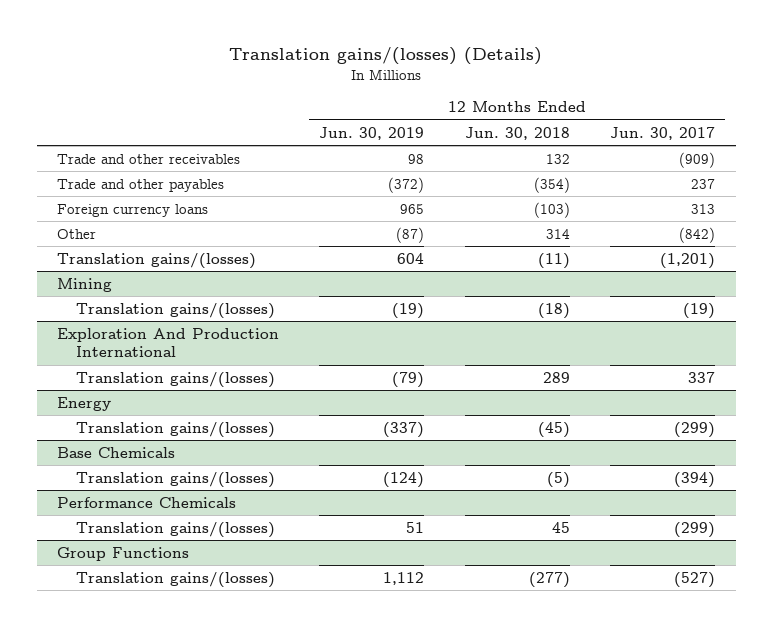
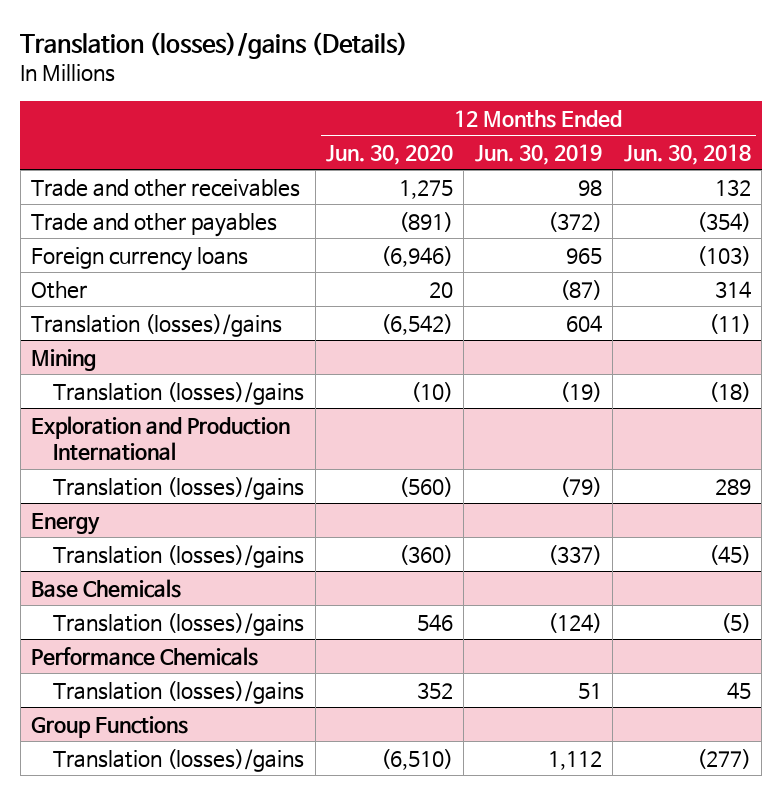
- Translation gains/(losses) (Details)
+ Translation (losses)/gains (Details)
- | 12 Months Ended Jun. 30, 2019 | 12 Months Ended Jun. 30, 2018 | 12 Months Ended Jun. 30, 2017
+ | 12 Months Ended Jun. 30, 2020 | 12 Months Ended Jun. 30, 2019 | 12 Months Ended Jun. 30, 2018
- Translation gains/(losses) | 604 | (11) | (1,201)
+ Translation (losses)/gains | (6,542) | 604 | (11)
@ Mining
- Translation gains/(losses) | (19) | (18) | (19)
- Exploration And Production International
- Translation gains/(losses) | (79) | 289 | 337
@ Mining
+ Translation (losses)/gains | (10) | (19) | (18)
+ Exploration and Production International
+ Translation (losses)/gains | (560) | (79) | 289
@ Energy
- Translation gains/(losses) | (337) | (45) | (299)
+ Translation (losses)/gains | (360) | (337) | (45)
@ Base Chemicals
- Translation gains/(losses) | (124) | (5) | (394)
+ Translation (losses)/gains | 546 | (124) | (5)
@ Performance Chemicals
- Translation gains/(losses) | 51 | 45 | (299)
+ Translation (losses)/gains | 352 | 51 | 45
@ Group Functions
- Translation gains/(losses) | 1,112 | (277) | (527)
+ Translation (losses)/gains | (6,510) | 1,112 | (277)

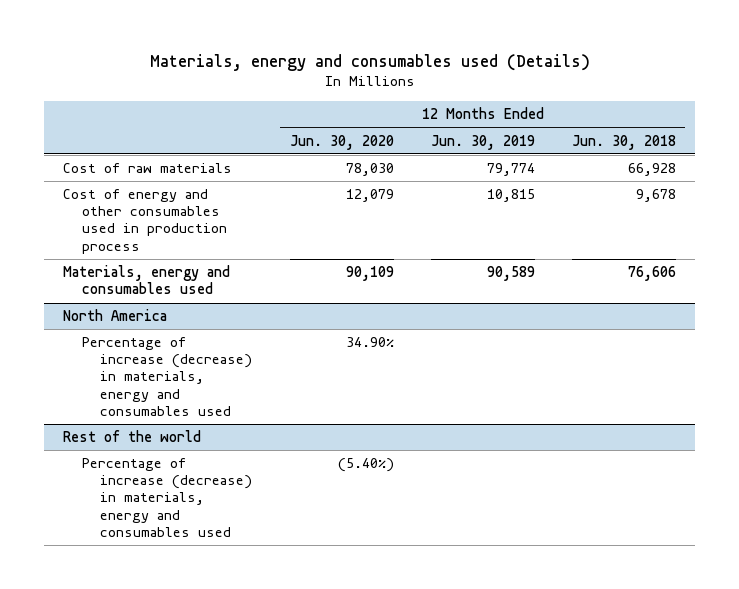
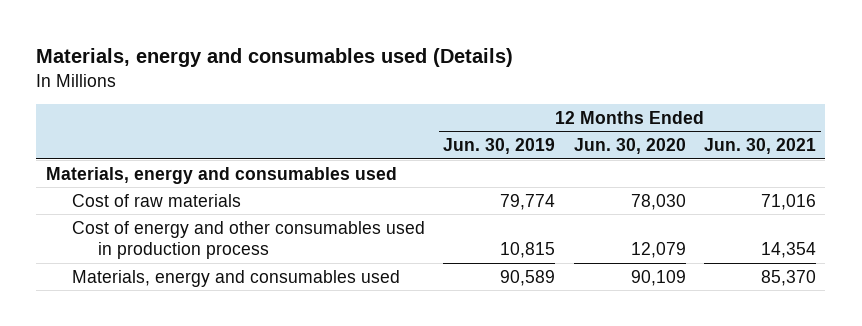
- | 12 Months Ended Jun. 30, 2020 | 12 Months Ended Jun. 30, 2019 | 12 Months Ended Jun. 30, 2018
+ | 12 Months Ended Jun. 30, 2019 | 12 Months Ended Jun. 30, 2020 | 12 Months Ended Jun. 30, 2021
+ Materials, energy and consumables used
- North America
- Percentage of increase (decrease) in materials, energy and consumables used | 34.90% | |
- Rest of the world
- Percentage of increase (decrease) in materials, energy and consumables used | (5.40%) | |

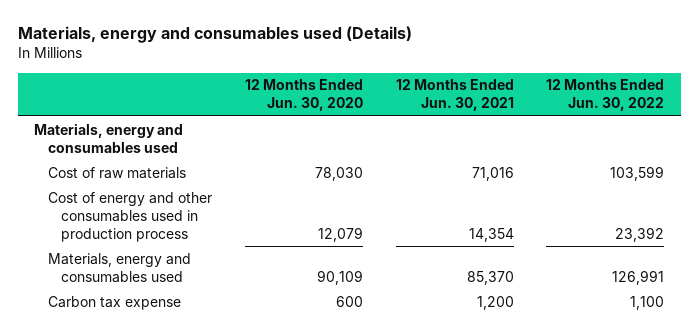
- | 12 Months Ended Jun. 30, 2019 | 12 Months Ended Jun. 30, 2020 | 12 Months Ended Jun. 30, 2021
+ | 12 Months Ended Jun. 30, 2020 | 12 Months Ended Jun. 30, 2021 | 12 Months Ended Jun. 30, 2022
+ Carbon tax expense | 600 | 1,200 | 1,100

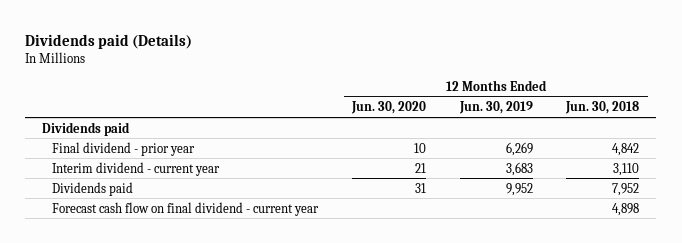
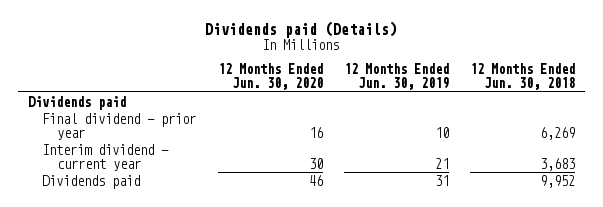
- Final dividend - prior year | 10 | 6,269 | 4,842
- Interim dividend - current year | 21 | 3,683 | 3,110
- Dividends paid | 31 | 9,952 | 7,952
- Forecast cash flow on final dividend - current year | | | 4,898
+ Final dividend - prior year | 16 | 10 | 6,269
+ Interim dividend - current year | 30 | 21 | 3,683
+ Dividends paid | 46 | 31 | 9,952

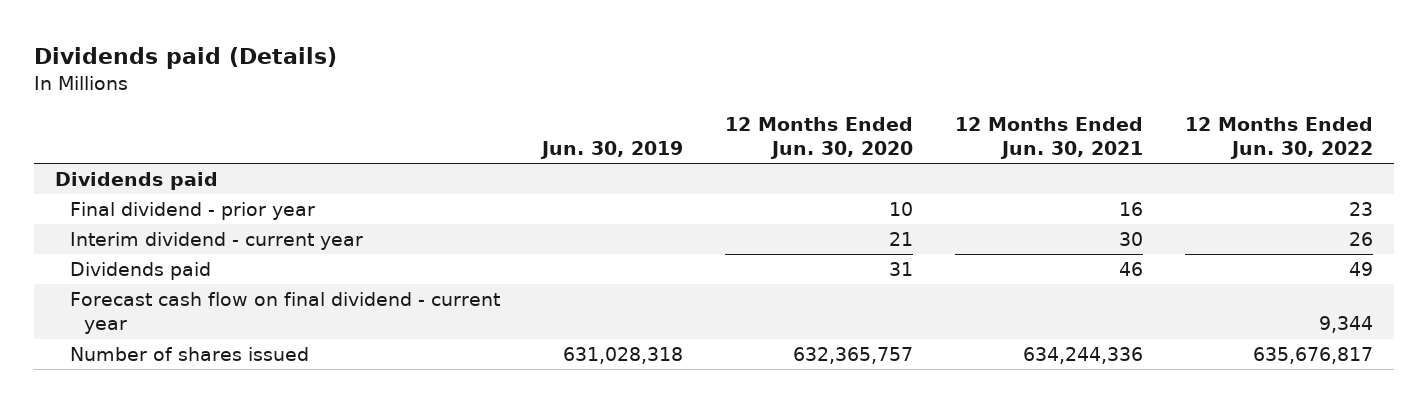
- | 12 Months Ended Jun. 30, 2020 | 12 Months Ended Jun. 30, 2019 | 12 Months Ended Jun. 30, 2018
+ | Jun. 30, 2019 | 12 Months Ended Jun. 30, 2020 | 12 Months Ended Jun. 30, 2021 | 12 Months Ended Jun. 30, 2022
- Final dividend - prior year | 16 | 10 | 6,269
- Interim dividend - current year | 30 | 21 | 3,683
- Dividends paid | 46 | 31 | 9,952
+ Final dividend - prior year | | 10 | 16 | 23
+ Interim dividend - current year | | 21 | 30 | 26
+ Dividends paid | | 31 | 46 | 49
+ Forecast cash flow on final dividend - current year | | | | 9,344
+ Number of shares issued | 631,028,318 | 632,365,757 | 634,244,336 | 635,676,817

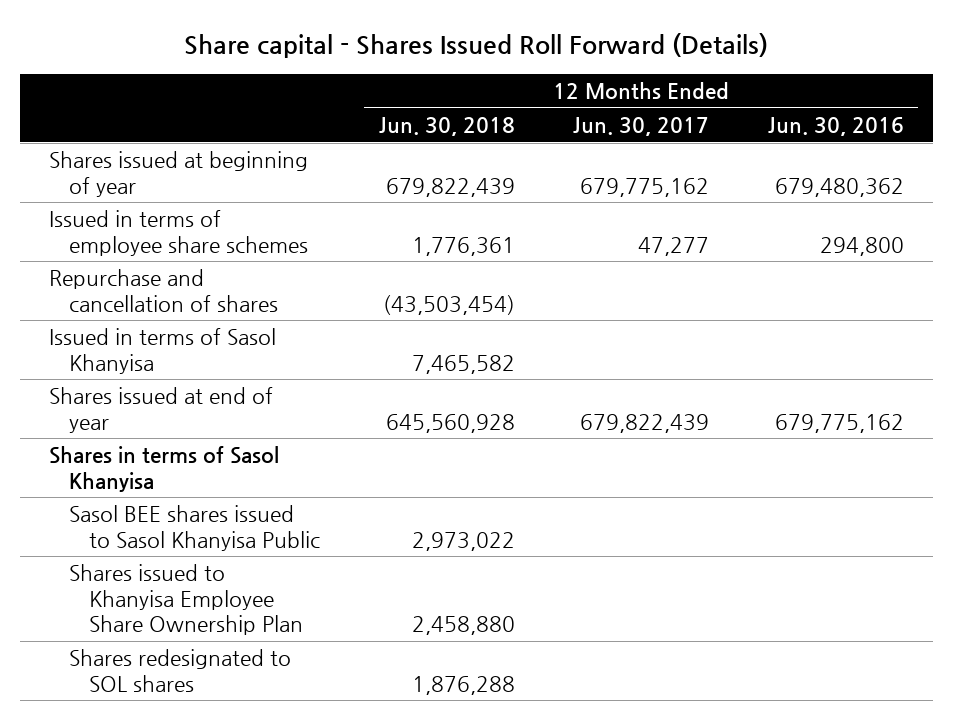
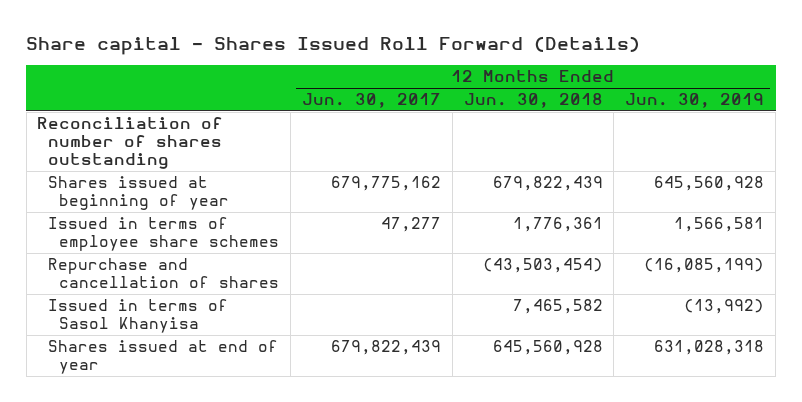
- | 12 Months Ended Jun. 30, 2018 | 12 Months Ended Jun. 30, 2017 | 12 Months Ended Jun. 30, 2016
+ | 12 Months Ended Jun. 30, 2017 | 12 Months Ended Jun. 30, 2018 | 12 Months Ended Jun. 30, 2019
+ Reconciliation of number of shares outstanding
- Shares in terms of Sasol Khanyisa
- Sasol BEE shares issued to Sasol Khanyisa Public | 2,973,022 | |
- Shares issued to Khanyisa Employee Share Ownership Plan | 2,458,880 | |
- Shares redesignated to SOL shares | 1,876,288 | |

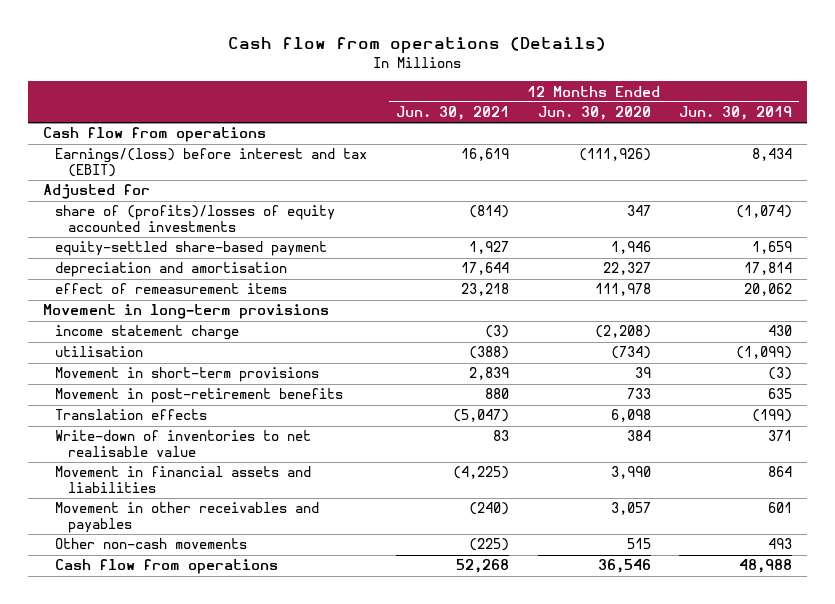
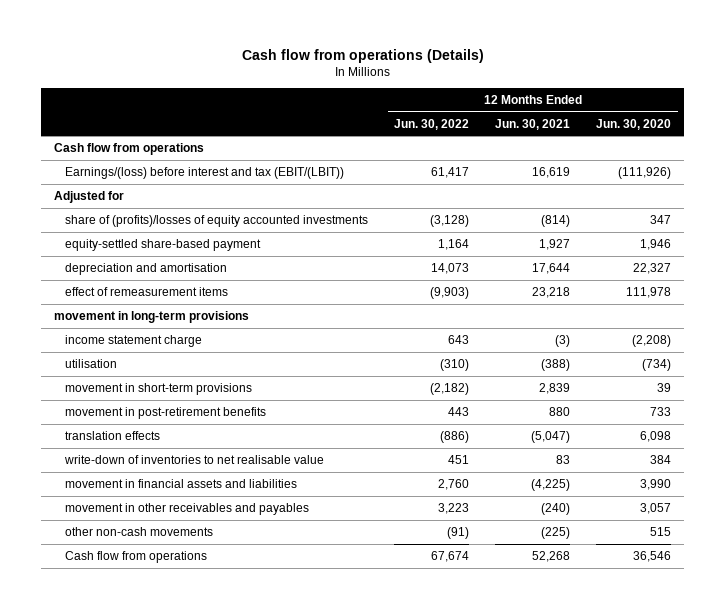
- | 12 Months Ended Jun. 30, 2021 | 12 Months Ended Jun. 30, 2020 | 12 Months Ended Jun. 30, 2019
+ | 12 Months Ended Jun. 30, 2022 | 12 Months Ended Jun. 30, 2021 | 12 Months Ended Jun. 30, 2020
- Earnings/(loss) before interest and tax (EBIT) | 16,619 | (111,926) | 8,434
+ Earnings/(loss) before interest and tax (EBIT/(LBIT)) | 61,417 | 16,619 | (111,926)
- Movement in long-term provisions
+ movement in long-term provisions
- Movement in short-term provisions | 2,839 | 39 | (3)
- Movement in post-retirement benefits | 880 | 733 | 635
- Translation effects | (5,047) | 6,098 | (199)
- Write-down of inventories to net realisable value | 83 | 384 | 371
- Movement in financial assets and liabilities | (4,225) | 3,990 | 864
- Movement in other receivables and payables | (240) | 3,057 | 601
- Other non-cash movements | (225) | 515 | 493
+ movement in short-term provisions | (2,182) | 2,839 | 39
+ movement in post-retirement benefits | 443 | 880 | 733
+ translation effects | (886) | (5,047) | 6,098
+ write-down of inventories to net realisable value | 451 | 83 | 384
+ movement in financial assets and liabilities | 2,760 | (4,225) | 3,990
+ movement in other receivables and payables | 3,223 | (240) | 3,057
+ other non-cash movements | (91) | (225) | 515

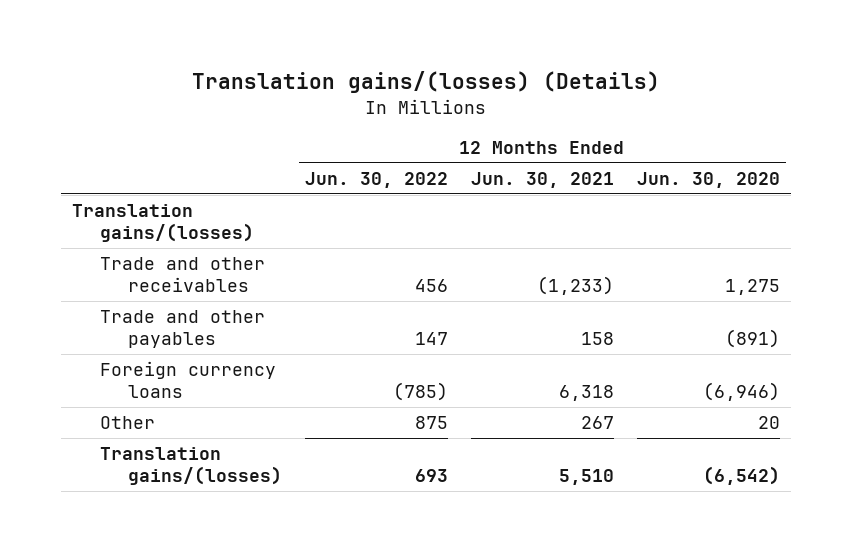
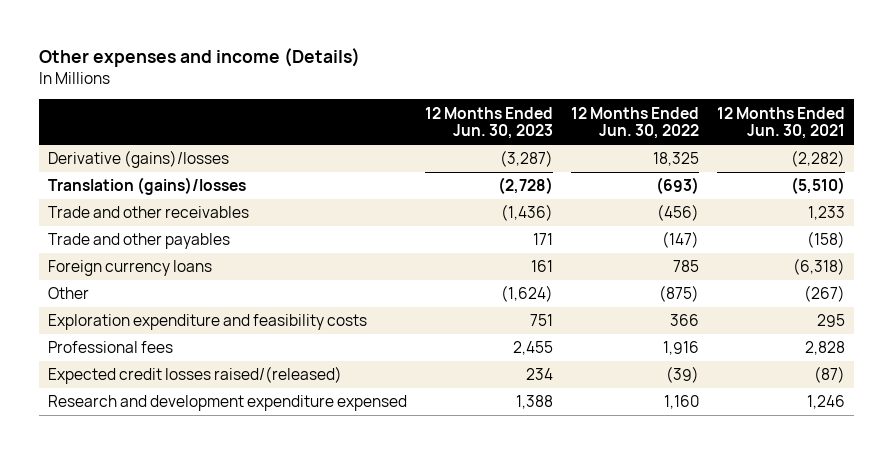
- Translation gains/(losses) (Details)
+ Other expenses and income (Details)
- | 12 Months Ended Jun. 30, 2022 | 12 Months Ended Jun. 30, 2021 | 12 Months Ended Jun. 30, 2020
+ | 12 Months Ended Jun. 30, 2023 | 12 Months Ended Jun. 30, 2022 | 12 Months Ended Jun. 30, 2021
- Translation gains/(losses)
- Trade and other receivables | 456 | (1,233) | 1,275
- Trade and other payables | 147 | 158 | (891)
- Foreign currency loans | (785) | 6,318 | (6,946)
- Other | 875 | 267 | 20
- Translation gains/(losses) | 693 | 5,510 | (6,542)
+ Derivative (gains)/losses | (3,287) | 18,325 | (2,282)
+ Translation (gains)/losses | (2,728) | (693) | (5,510)
+ Trade and other receivables | (1,436) | (456) | 1,233
+ Trade and other payables | 171 | (147) | (158)
+ Foreign currency loans | 161 | 785 | (6,318)
+ Other | (1,624) | (875) | (267)
+ Exploration expenditure and feasibility costs | 751 | 366 | 295
+ Professional fees | 2,455 | 1,916 | 2,828
+ Expected credit losses raised/(released) | 234 | (39) | (87)
+ Research and development expenditure expensed | 1,388 | 1,160 | 1,246

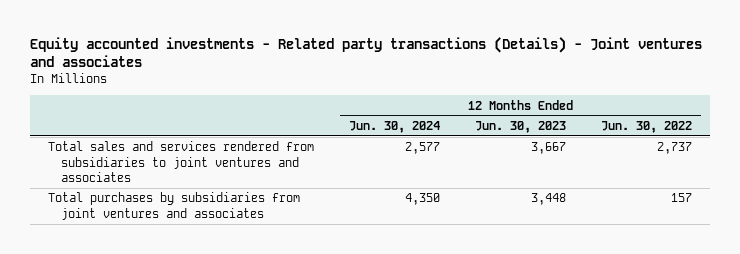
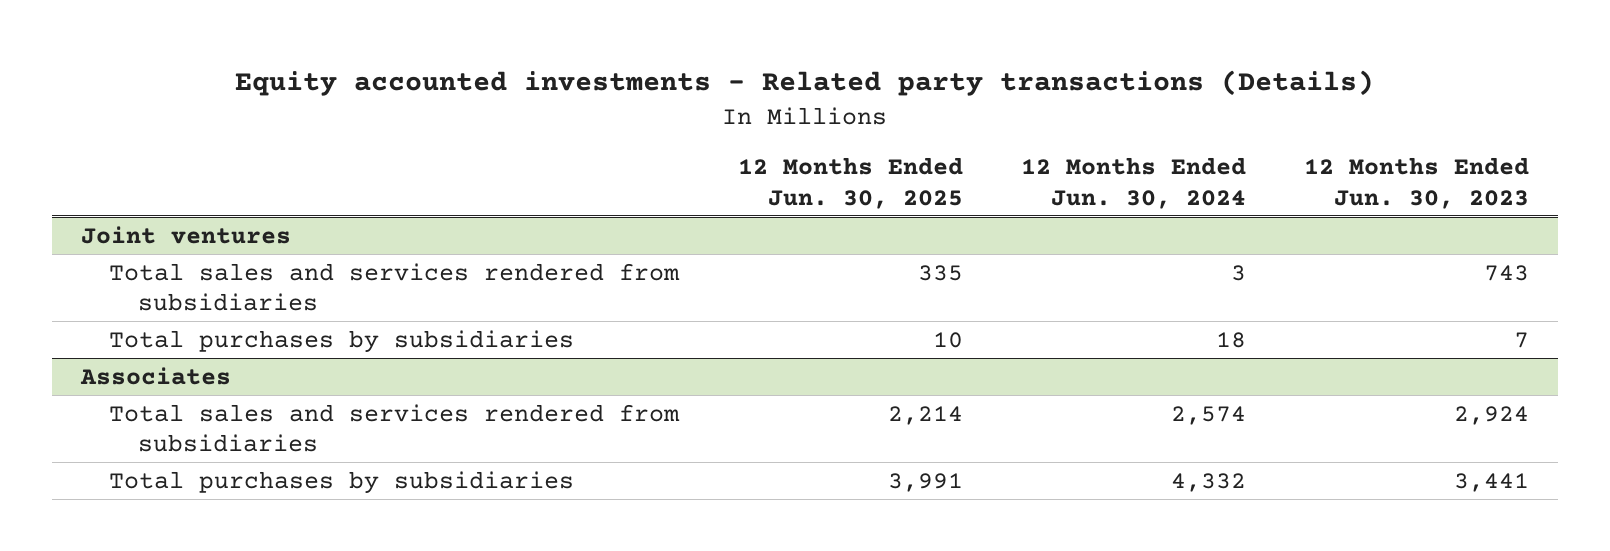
- Equity accounted investments - Related party transactions (Details) - Joint ventures and associates
+ Equity accounted investments - Related party transactions (Details)
- | 12 Months Ended Jun. 30, 2024 | 12 Months Ended Jun. 30, 2023 | 12 Months Ended Jun. 30, 2022
+ | 12 Months Ended Jun. 30, 2025 | 12 Months Ended Jun. 30, 2024 | 12 Months Ended Jun. 30, 2023
- Total sales and services rendered from subsidiaries to joint ventures and associates | 2,577 | 3,667 | 2,737
- Total purchases by subsidiaries from joint ventures and associates | 4,350 | 3,448 | 157
+ Joint ventures
+ Total sales and services rendered from subsidiaries | 335 | 3 | 743
+ Total purchases by subsidiaries | 10 | 18 | 7
+ Associates
+ Total sales and services rendered from subsidiaries | 2,214 | 2,574 | 2,924
+ Total purchases by subsidiaries | 3,991 | 4,332 | 3,441

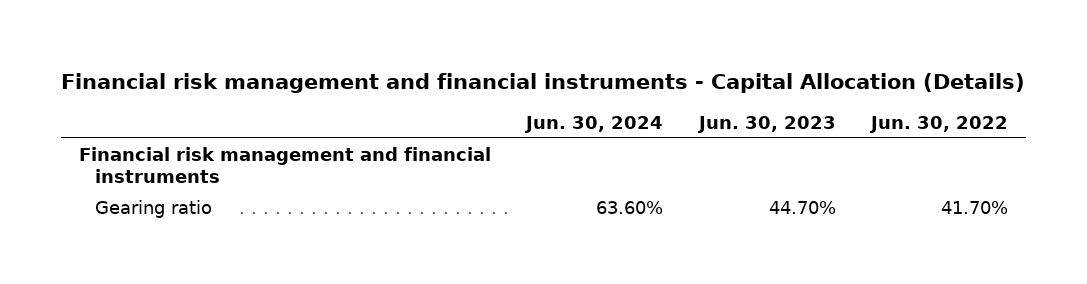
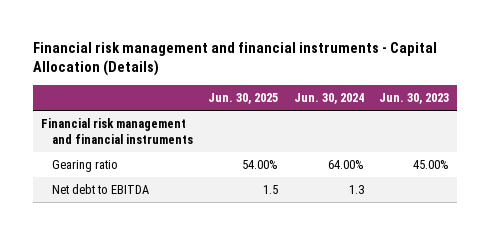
- | Jun. 30, 2024 | Jun. 30, 2023 | Jun. 30, 2022
+ | Jun. 30, 2025 | Jun. 30, 2024 | Jun. 30, 2023
- Gearing ratio | 63.60% | 44.70% | 41.70%
+ Gearing ratio | 54.00% | 64.00% | 45.00%
+ Net debt to EBITDA | 1.5 | 1.3 |

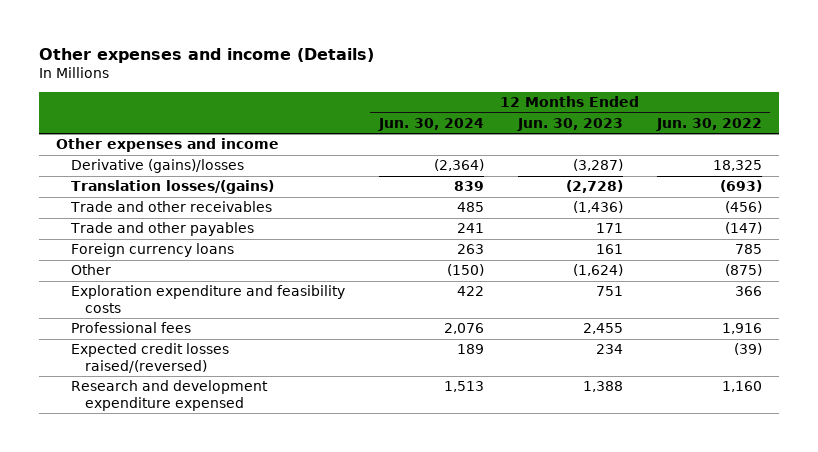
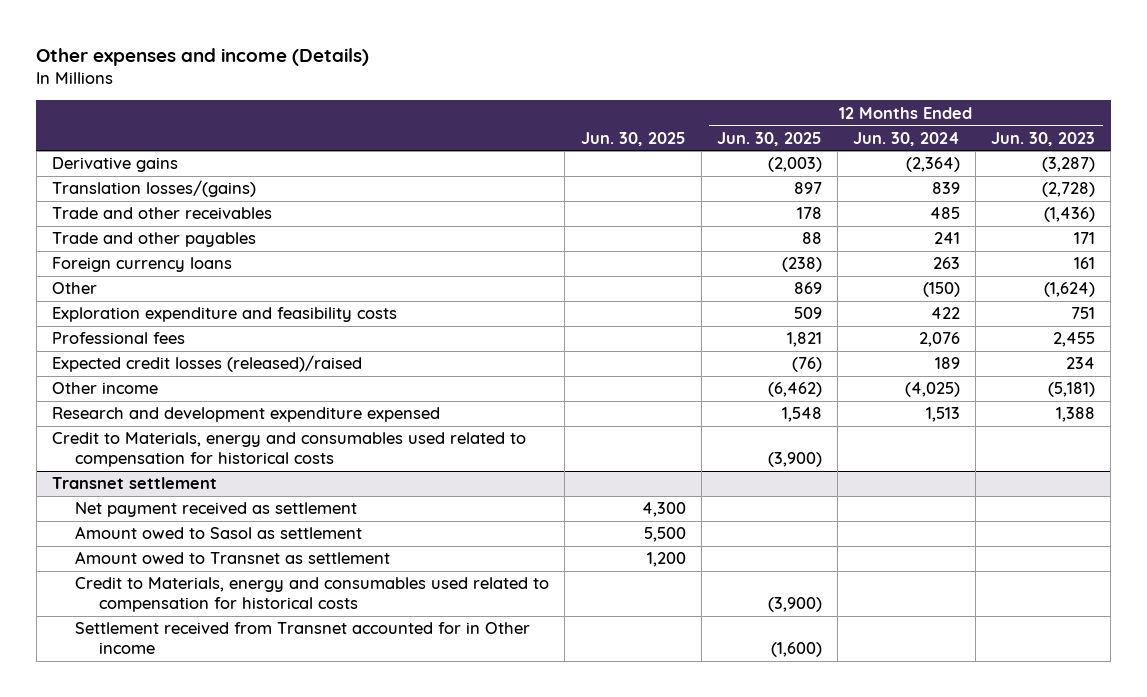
- | 12 Months Ended Jun. 30, 2024 | 12 Months Ended Jun. 30, 2023 | 12 Months Ended Jun. 30, 2022
+ | Jun. 30, 2025 | 12 Months Ended Jun. 30, 2025 | 12 Months Ended Jun. 30, 2024 | 12 Months Ended Jun. 30, 2023
- Other expenses and income
- Derivative (gains)/losses | (2,364) | (3,287) | 18,325
+ Derivative gains | | (2,003) | (2,364) | (3,287)
- Expected credit losses raised/(reversed) | 189 | 234 | (39)
+ Expected credit losses (released)/raised | | (76) | 189 | 234
+ Other income | | (6,462) | (4,025) | (5,181)
+ Credit to Materials, energy and consumables used related to compensation for historical costs | | (3,900) | |
+ Transnet settlement
+ Net payment received as settlement | 4,300 | | |
+ Amount owed to Sasol as settlement | 5,500 | | |
+ Amount owed to Transnet as settlement | 1,200 | | |
+ Credit to Materials, energy and consumables used related to compensation for historical costs | | (3,900) | |
+ Settlement received from Transnet accounted for in Other income | | (1,600) | |

